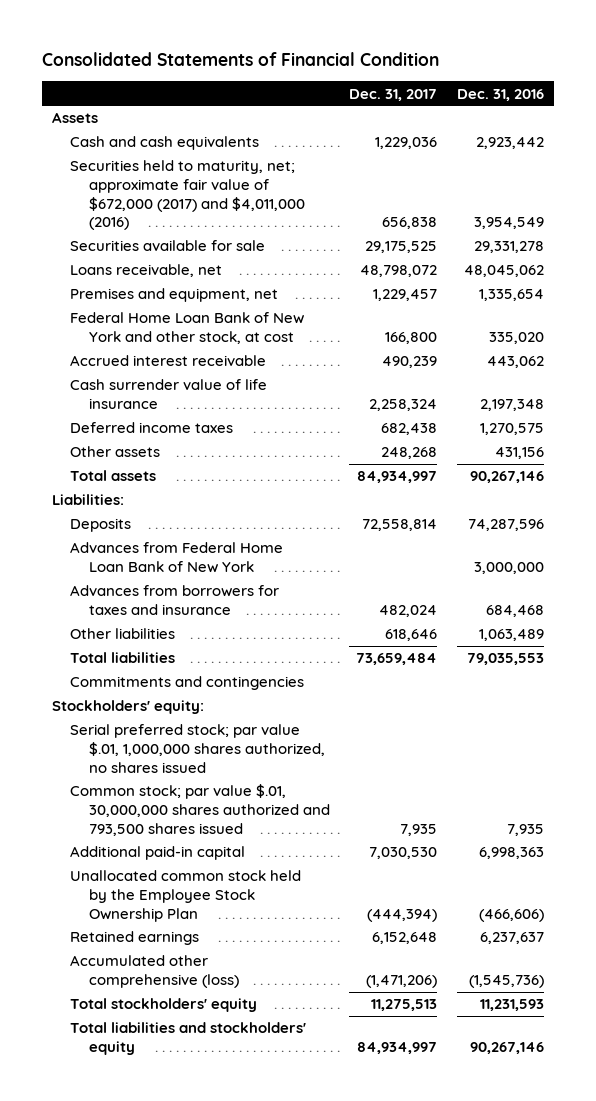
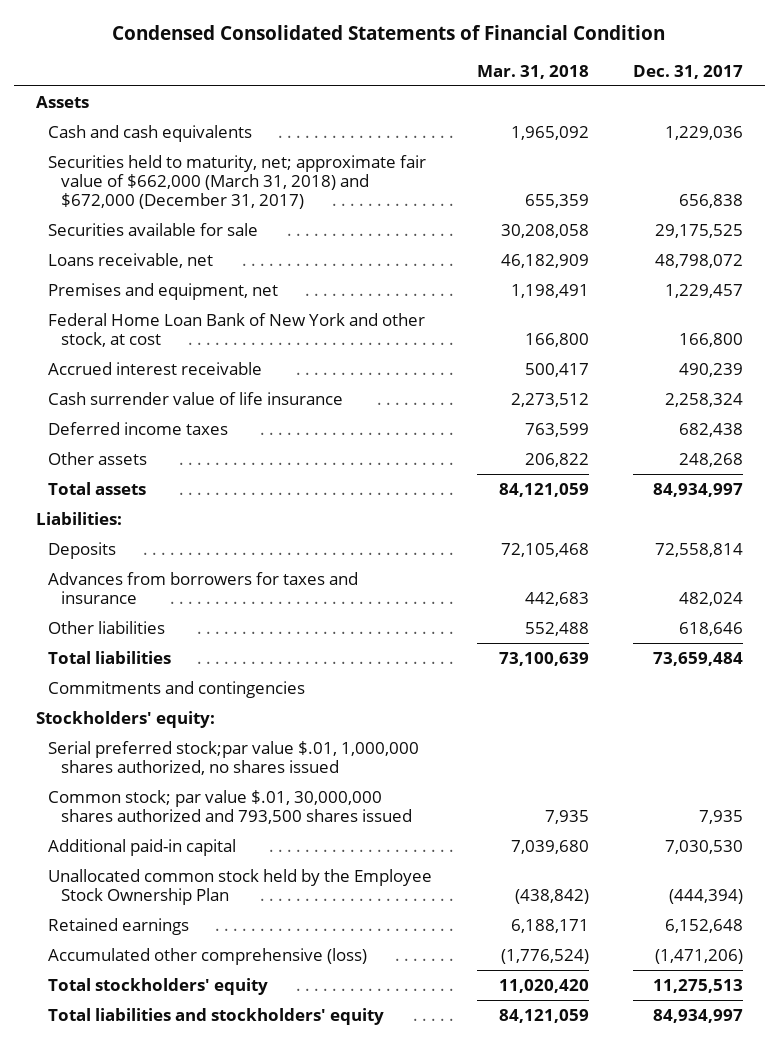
- Consolidated Statements of Financial Condition
+ Condensed Consolidated Statements of Financial Condition
- | Dec. 31, 2017 | Dec. 31, 2016
+ | Mar. 31, 2018 | Dec. 31, 2017
- Securities held to maturity, net; approximate fair value of $672,000 (2017) and $4,011,000 (2016) | 656,838 | 3,954,549
+ Securities held to maturity, net; approximate fair value of $662,000 (March 31, 2018) and $672,000 (December 31, 2017) | 655,359 | 656,838
- Advances from Federal Home Loan Bank of New York | | 3,000,000
- Serial preferred stock; par value $.01, 1,000,000 shares authorized, no shares issued
+ Serial preferred stock;par value $.01, 1,000,000 shares authorized, no shares issued

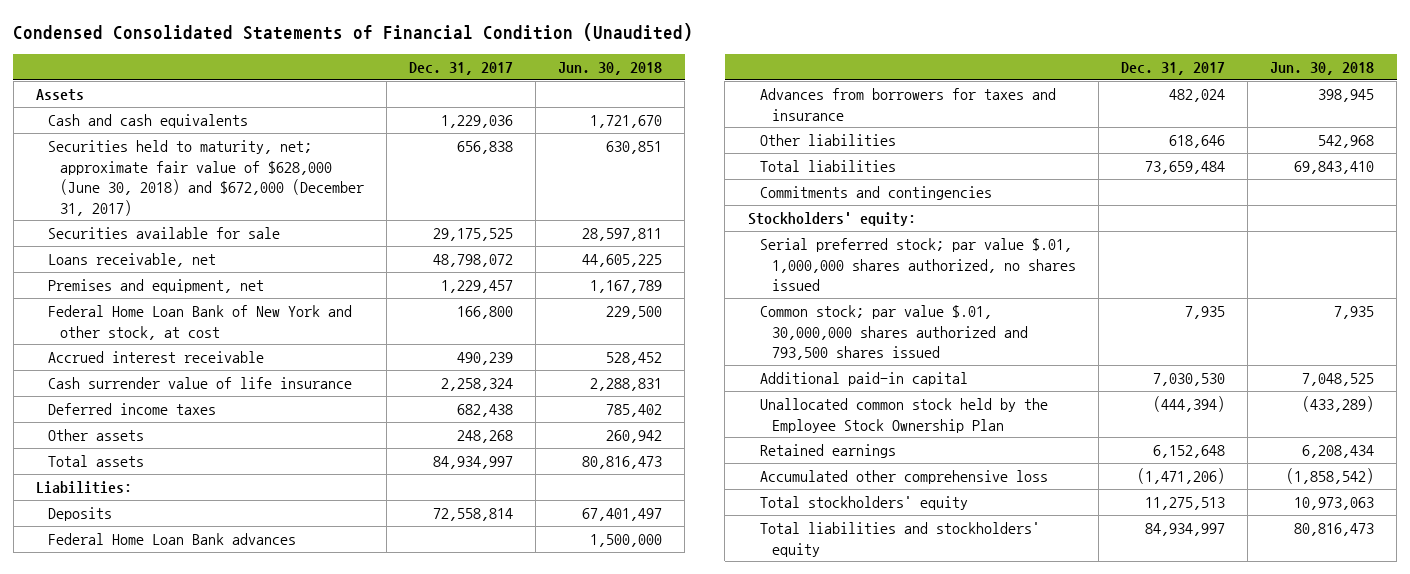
- Condensed Consolidated Statements of Financial Condition
+ Condensed Consolidated Statements of Financial Condition (Unaudited)
- | Mar. 31, 2018 | Dec. 31, 2017
+ | Dec. 31, 2017 | Jun. 30, 2018
- Securities held to maturity, net; approximate fair value of $662,000 (March 31, 2018) and $672,000 (December 31, 2017) | 655,359 | 656,838
+ Securities held to maturity, net; approximate fair value of $628,000 (June 30, 2018) and $672,000 (December 31, 2017) | 656,838 | 630,851
+ Federal Home Loan Bank advances | | 1,500,000
- Serial preferred stock;par value $.01, 1,000,000 shares authorized, no shares issued
+ Serial preferred stock; par value $.01, 1,000,000 shares authorized, no shares issued
- Accumulated other comprehensive (loss) | (1,776,524) | (1,471,206)
+ Accumulated other comprehensive loss | (1,471,206) | (1,858,542)

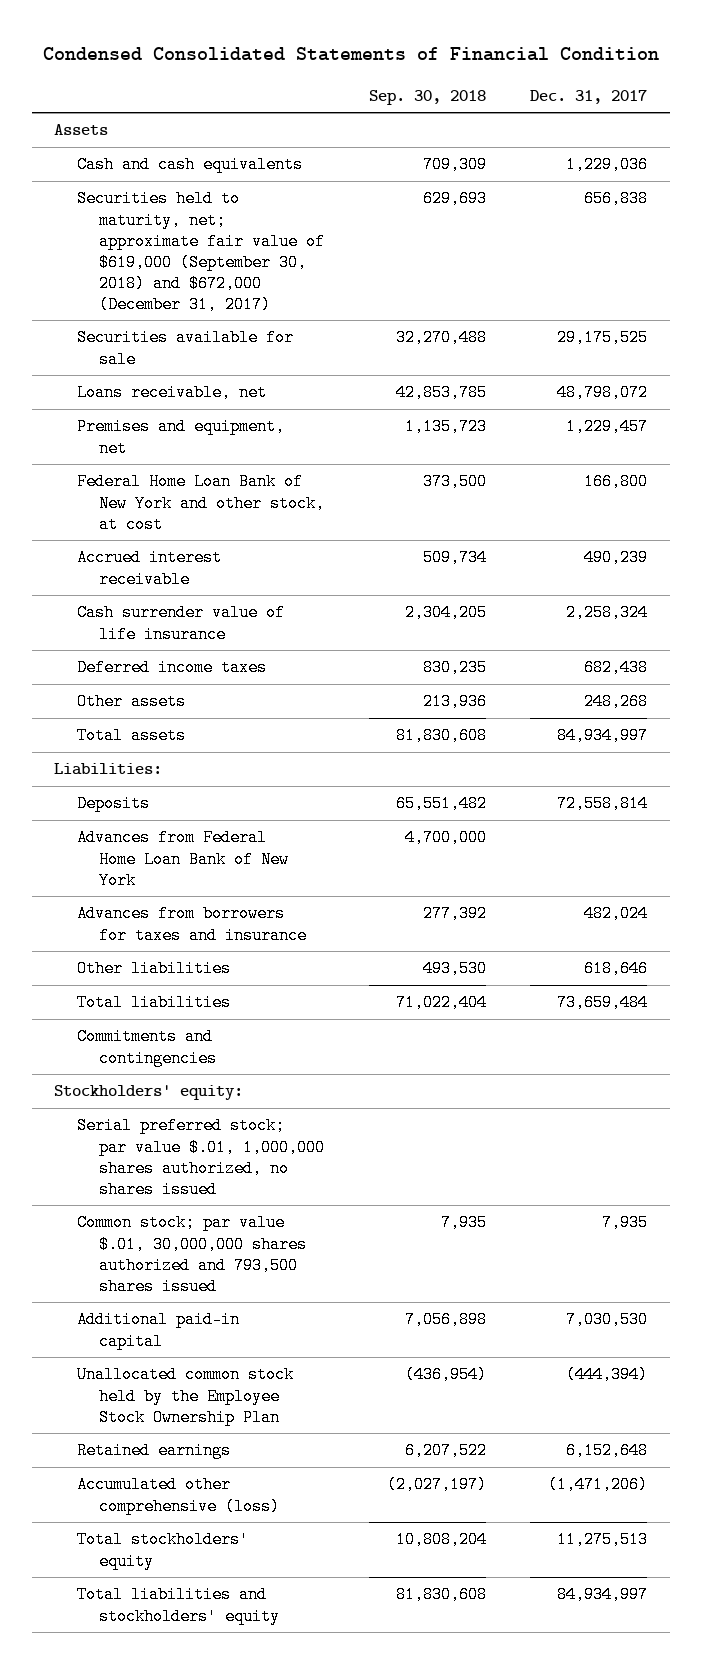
- Condensed Consolidated Statements of Financial Condition (Unaudited)
+ Condensed Consolidated Statements of Financial Condition
- | Dec. 31, 2017 | Jun. 30, 2018
+ | Sep. 30, 2018 | Dec. 31, 2017
- Securities held to maturity, net; approximate fair value of $628,000 (June 30, 2018) and $672,000 (December 31, 2017) | 656,838 | 630,851
+ Securities held to maturity, net; approximate fair value of $619,000 (September 30, 2018) and $672,000 (December 31, 2017) | 629,693 | 656,838
- Federal Home Loan Bank advances | | 1,500,000
+ Advances from Federal Home Loan Bank of New York | 4,700,000 |
- Accumulated other comprehensive loss | (1,471,206) | (1,858,542)
+ Accumulated other comprehensive (loss) | (2,027,197) | (1,471,206)

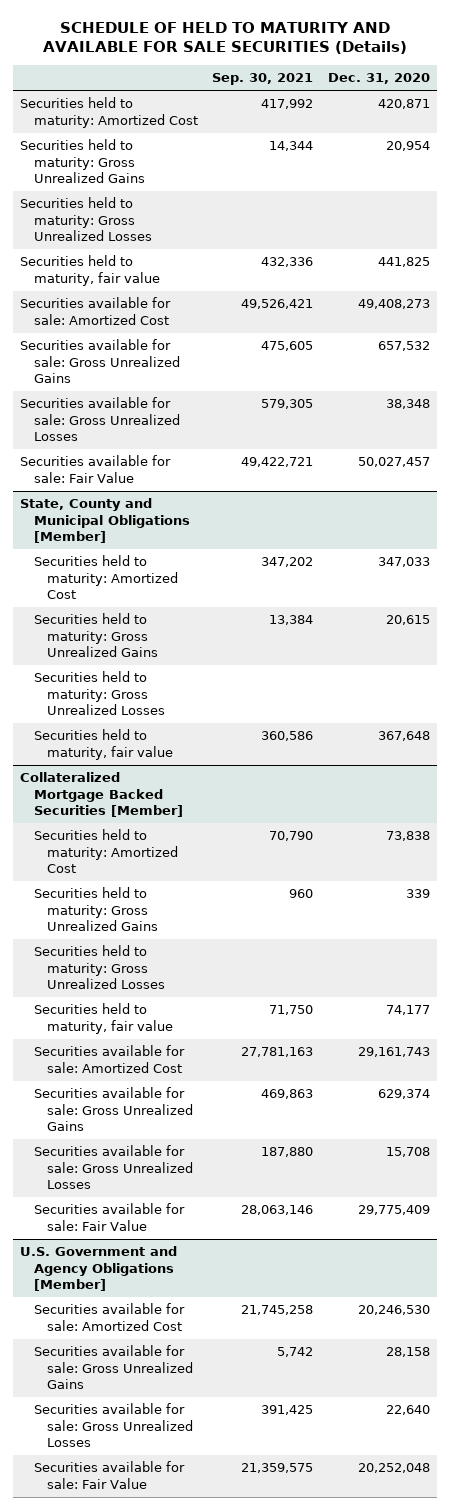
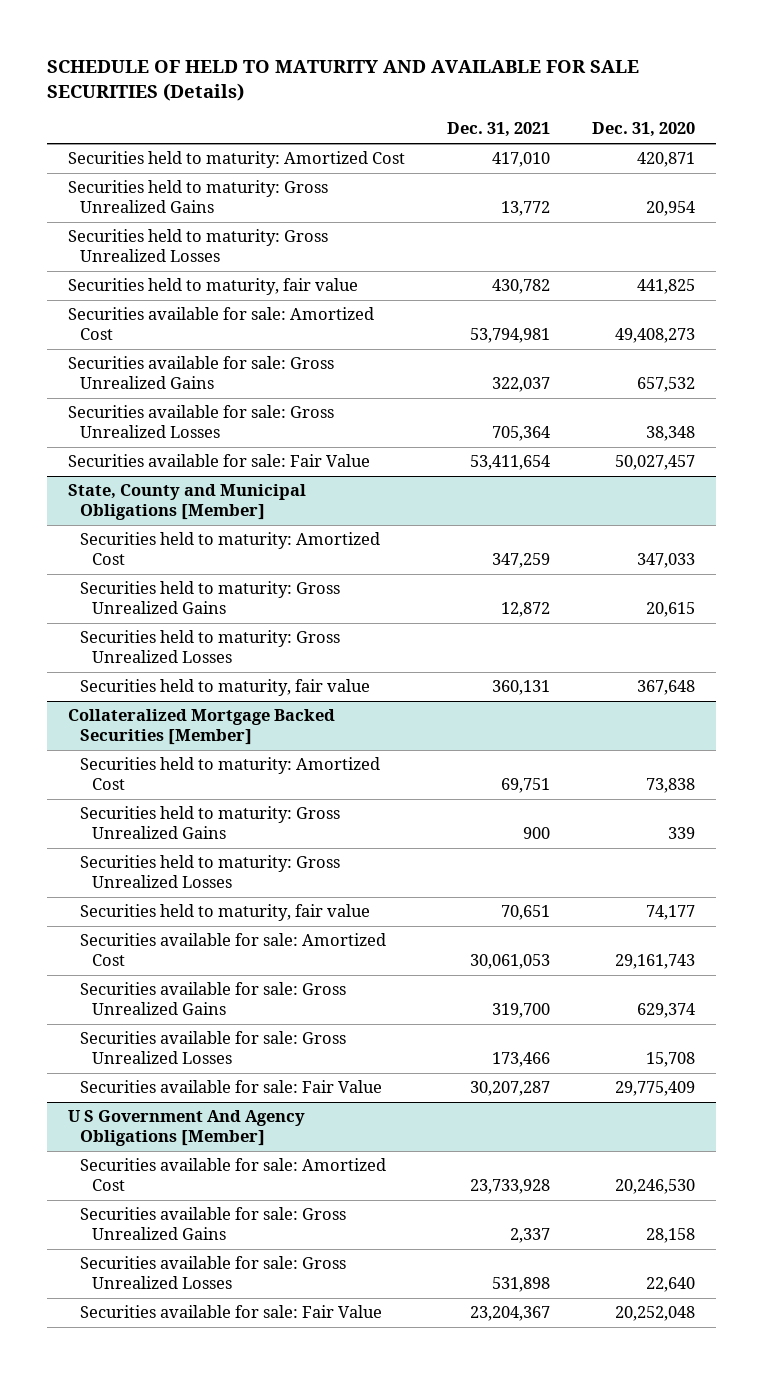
- | Sep. 30, 2021 | Dec. 31, 2020
+ | Dec. 31, 2021 | Dec. 31, 2020
- U.S. Government and Agency Obligations [Member]
+ U S Government And Agency Obligations [Member]

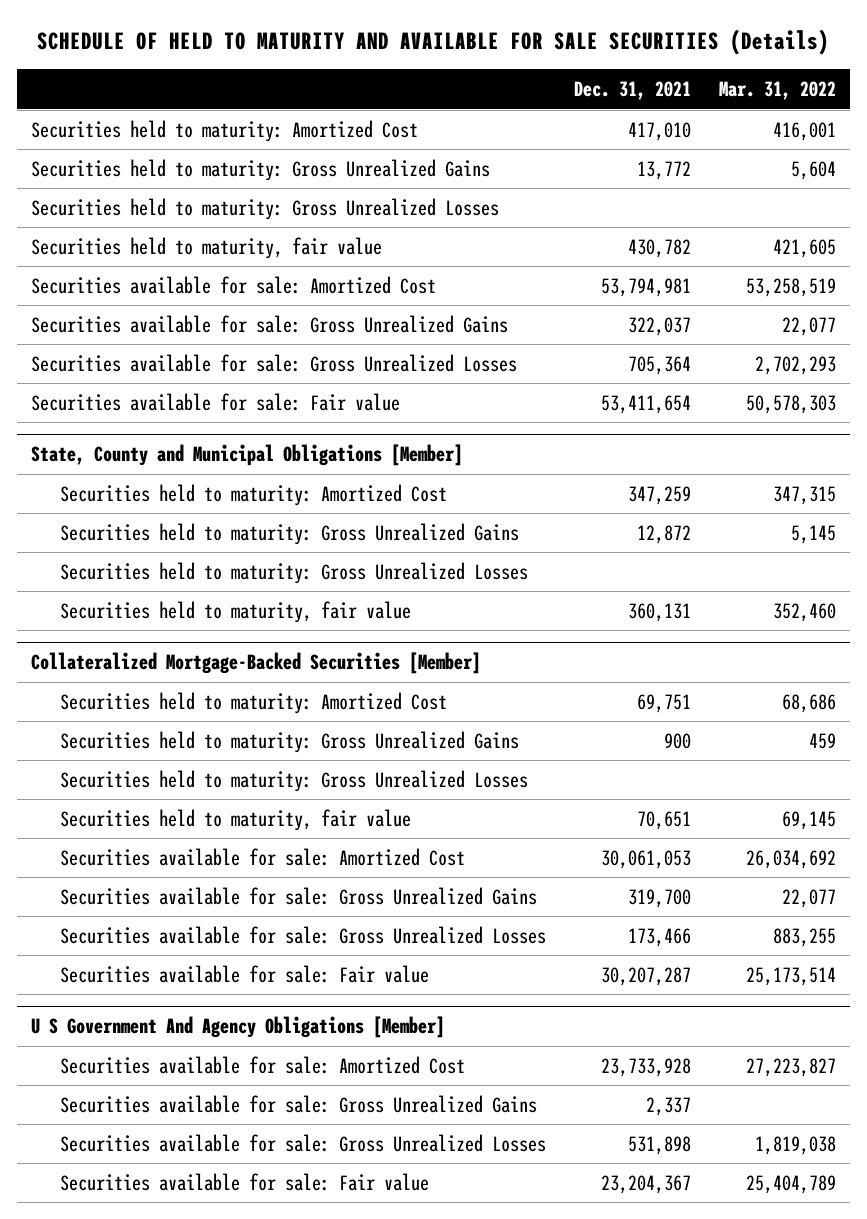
- | Dec. 31, 2021 | Dec. 31, 2020
+ | Dec. 31, 2021 | Mar. 31, 2022
- Securities available for sale: Fair Value | 53,411,654 | 50,027,457
+ Securities available for sale: Fair value | 53,411,654 | 50,578,303
- Collateralized Mortgage Backed Securities [Member]
+ Collateralized Mortgage-Backed Securities [Member]
- Securities available for sale: Fair Value | 30,207,287 | 29,775,409
+ Securities available for sale: Fair value | 30,207,287 | 25,173,514
@ U S Government And Agency Obligations [Member]
- Securities available for sale: Fair Value | 23,204,367 | 20,252,048
+ Securities available for sale: Fair value | 23,204,367 | 25,404,789

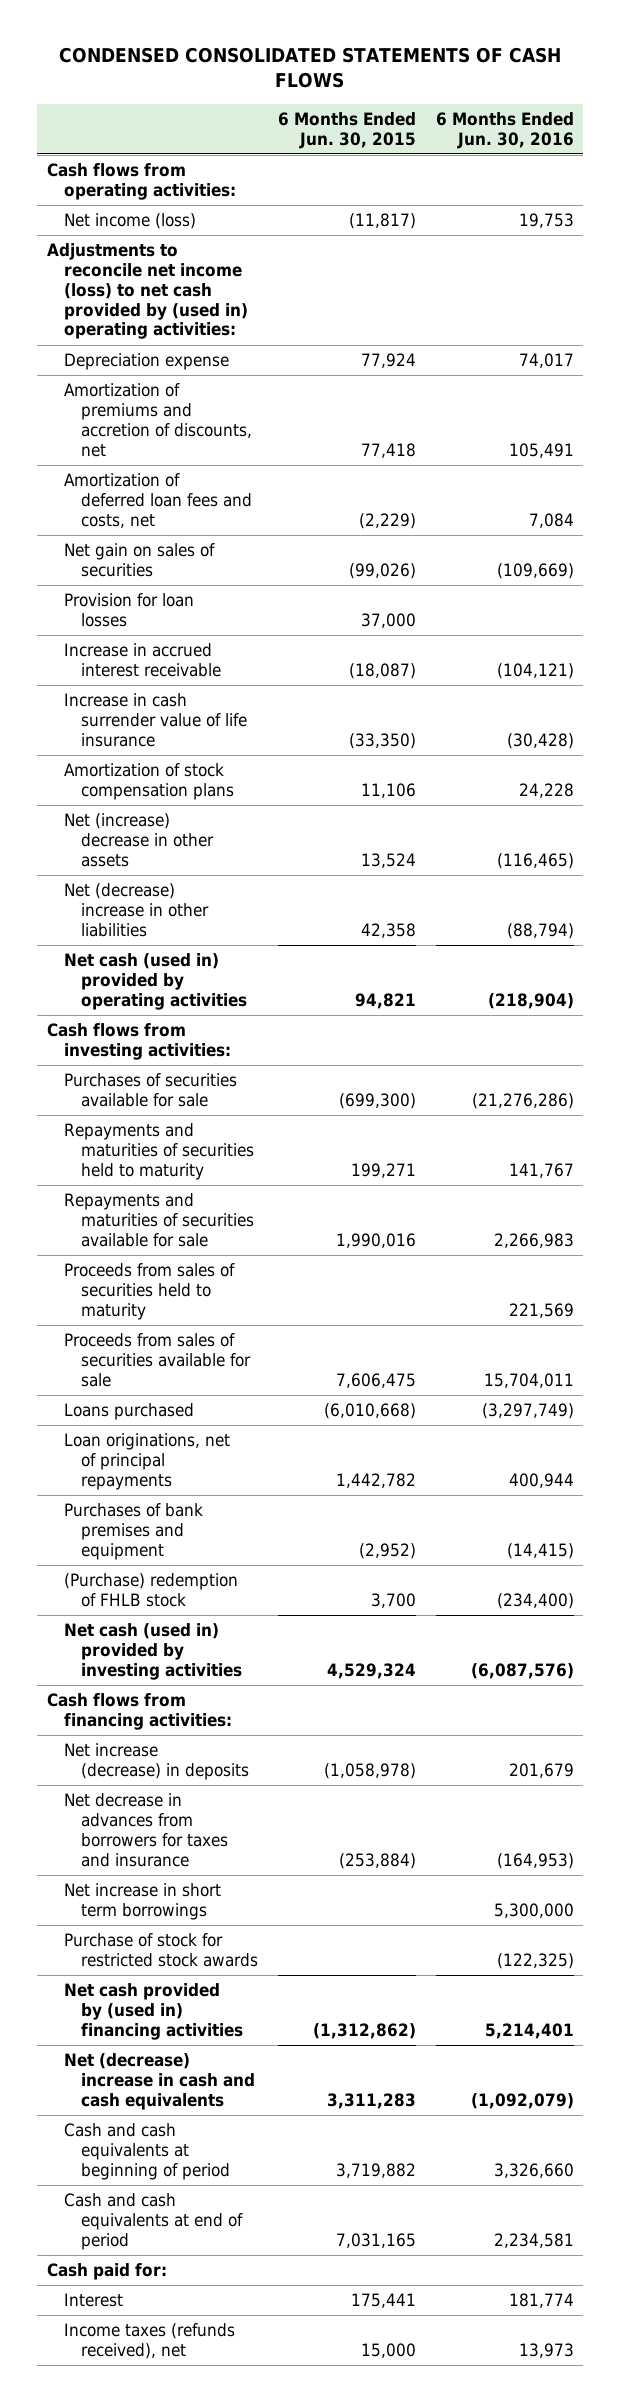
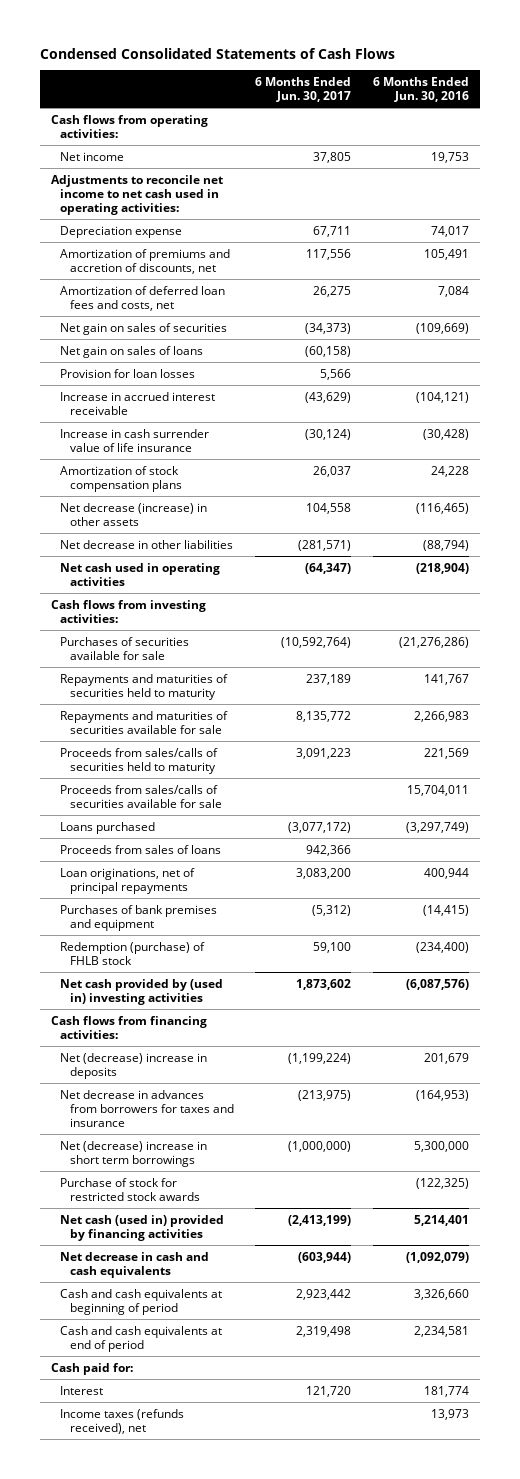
- CONDENSED CONSOLIDATED STATEMENTS OF CASH FLOWS
+ Condensed Consolidated Statements of Cash Flows
- | 6 Months Ended Jun. 30, 2015 | 6 Months Ended Jun. 30, 2016
+ | 6 Months Ended Jun. 30, 2017 | 6 Months Ended Jun. 30, 2016
- Net income (loss) | (11,817) | 19,753
- Adjustments to reconcile net income (loss) to net cash provided by (used in) operating activities:
+ Net income | 37,805 | 19,753
+ Adjustments to reconcile net income to net cash used in operating activities:
+ Net gain on sales of loans | (60,158) |
- Net (increase) decrease in other assets | 13,524 | (116,465)
- Net (decrease) increase in other liabilities | 42,358 | (88,794)
- Net cash (used in) provided by operating activities | 94,821 | (218,904)
+ Net decrease (increase) in other assets | 104,558 | (116,465)
+ Net decrease in other liabilities | (281,571) | (88,794)
+ Net cash used in operating activities | (64,347) | (218,904)
- Proceeds from sales of securities held to maturity | | 221,569
- Proceeds from sales of securities available for sale | 7,606,475 | 15,704,011
+ Proceeds from sales/calls of securities held to maturity | 3,091,223 | 221,569
+ Proceeds from sales/calls of securities available for sale | | 15,704,011
+ Proceeds from sales of loans | 942,366 |
- (Purchase) redemption of FHLB stock | 3,700 | (234,400)
- Net cash (used in) provided by investing activities | 4,529,324 | (6,087,576)
+ Redemption (purchase) of FHLB stock | 59,100 | (234,400)
+ Net cash provided by (used in) investing activities | 1,873,602 | (6,087,576)
- Net increase (decrease) in deposits | (1,058,978) | 201,679
+ Net (decrease) increase in deposits | (1,199,224) | 201,679
- Net increase in short term borrowings | | 5,300,000
+ Net (decrease) increase in short term borrowings | (1,000,000) | 5,300,000
- Net cash provided by (used in) financing activities | (1,312,862) | 5,214,401
- Net (decrease) increase in cash and cash equivalents | 3,311,283 | (1,092,079)
+ Net cash (used in) provided by financing activities | (2,413,199) | 5,214,401
+ Net decrease in cash and cash equivalents | (603,944) | (1,092,079)

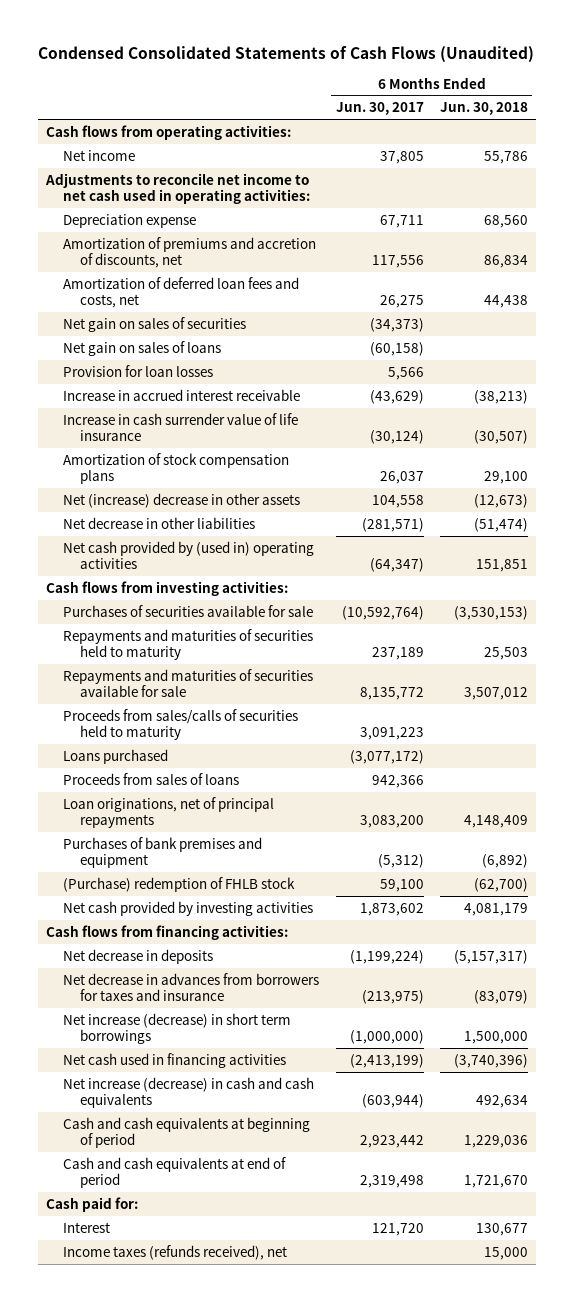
- Condensed Consolidated Statements of Cash Flows
+ Condensed Consolidated Statements of Cash Flows (Unaudited)
- | 6 Months Ended Jun. 30, 2017 | 6 Months Ended Jun. 30, 2016
+ | 6 Months Ended Jun. 30, 2017 | 6 Months Ended Jun. 30, 2018
- Net decrease (increase) in other assets | 104,558 | (116,465)
+ Net (increase) decrease in other assets | 104,558 | (12,673)
- Net cash used in operating activities | (64,347) | (218,904)
+ Net cash provided by (used in) operating activities | (64,347) | 151,851
- Proceeds from sales/calls of securities available for sale | | 15,704,011
- Redemption (purchase) of FHLB stock | 59,100 | (234,400)
- Net cash provided by (used in) investing activities | 1,873,602 | (6,087,576)
+ (Purchase) redemption of FHLB stock | 59,100 | (62,700)
+ Net cash provided by investing activities | 1,873,602 | 4,081,179
- Net (decrease) increase in deposits | (1,199,224) | 201,679
+ Net decrease in deposits | (1,199,224) | (5,157,317)
- Net (decrease) increase in short term borrowings | (1,000,000) | 5,300,000
- Purchase of stock for restricted stock awards | | (122,325)
- Net cash (used in) provided by financing activities | (2,413,199) | 5,214,401
- Net decrease in cash and cash equivalents | (603,944) | (1,092,079)
+ Net increase (decrease) in short term borrowings | (1,000,000) | 1,500,000
+ Net cash used in financing activities | (2,413,199) | (3,740,396)
+ Net increase (decrease) in cash and cash equivalents | (603,944) | 492,634

